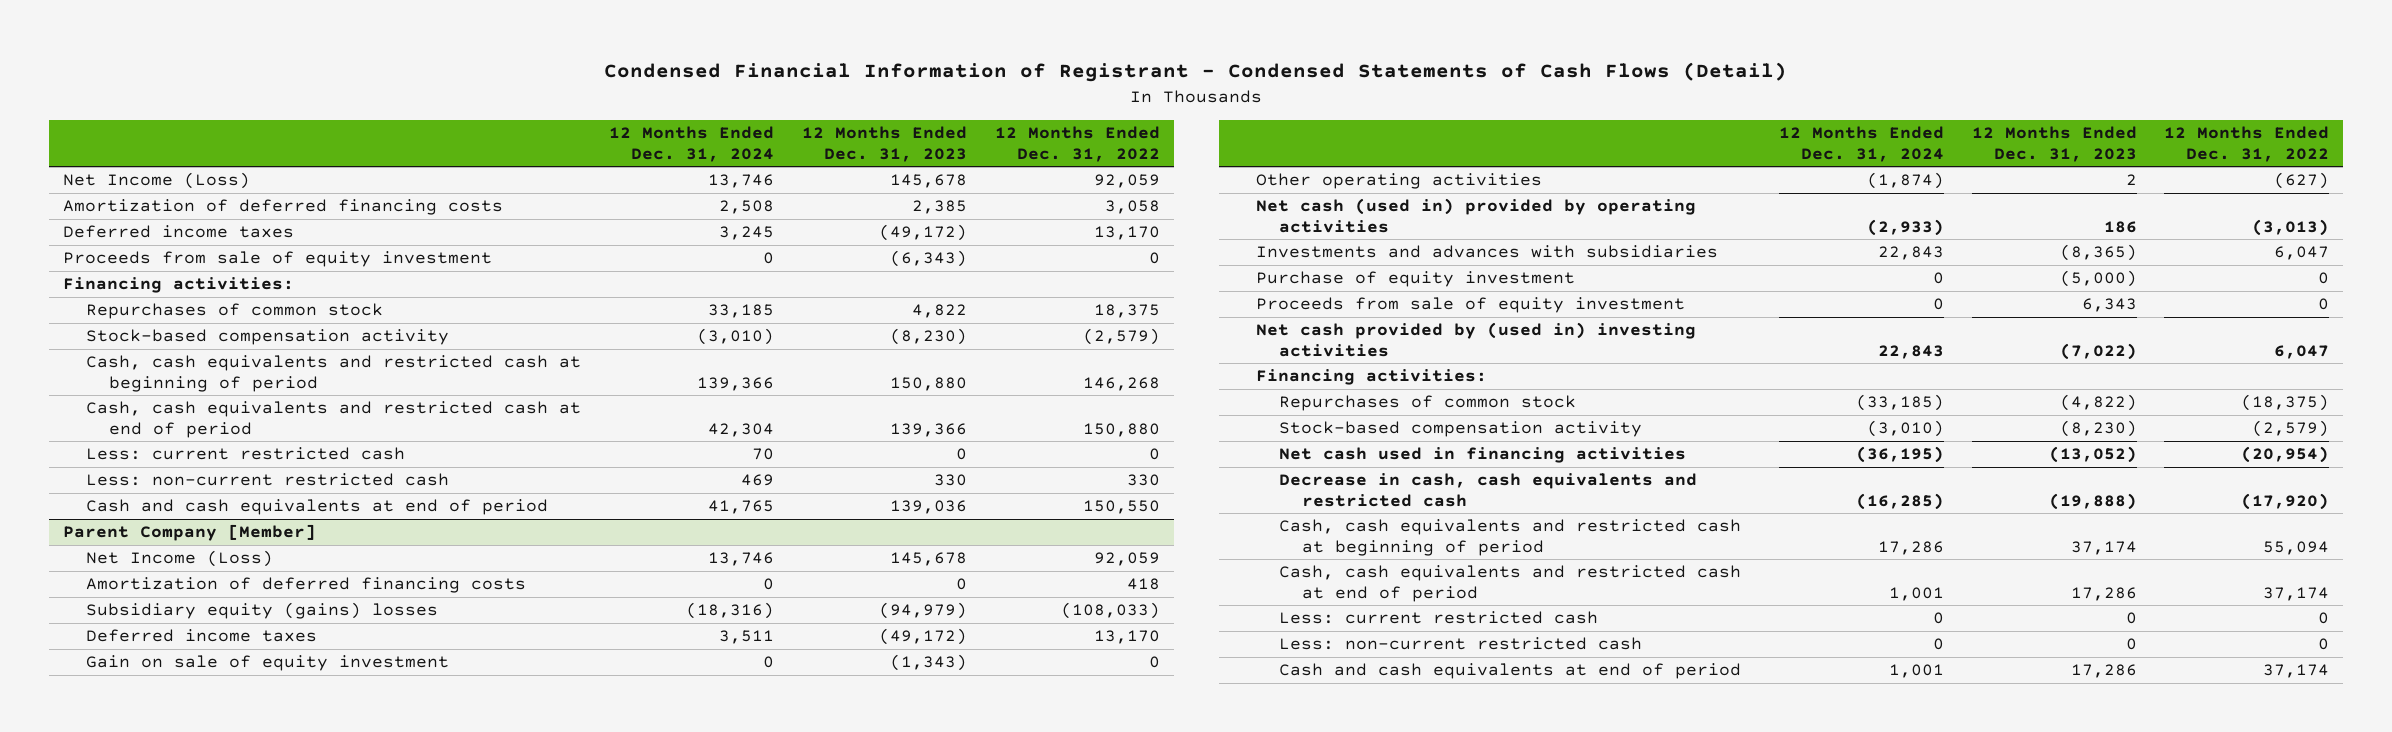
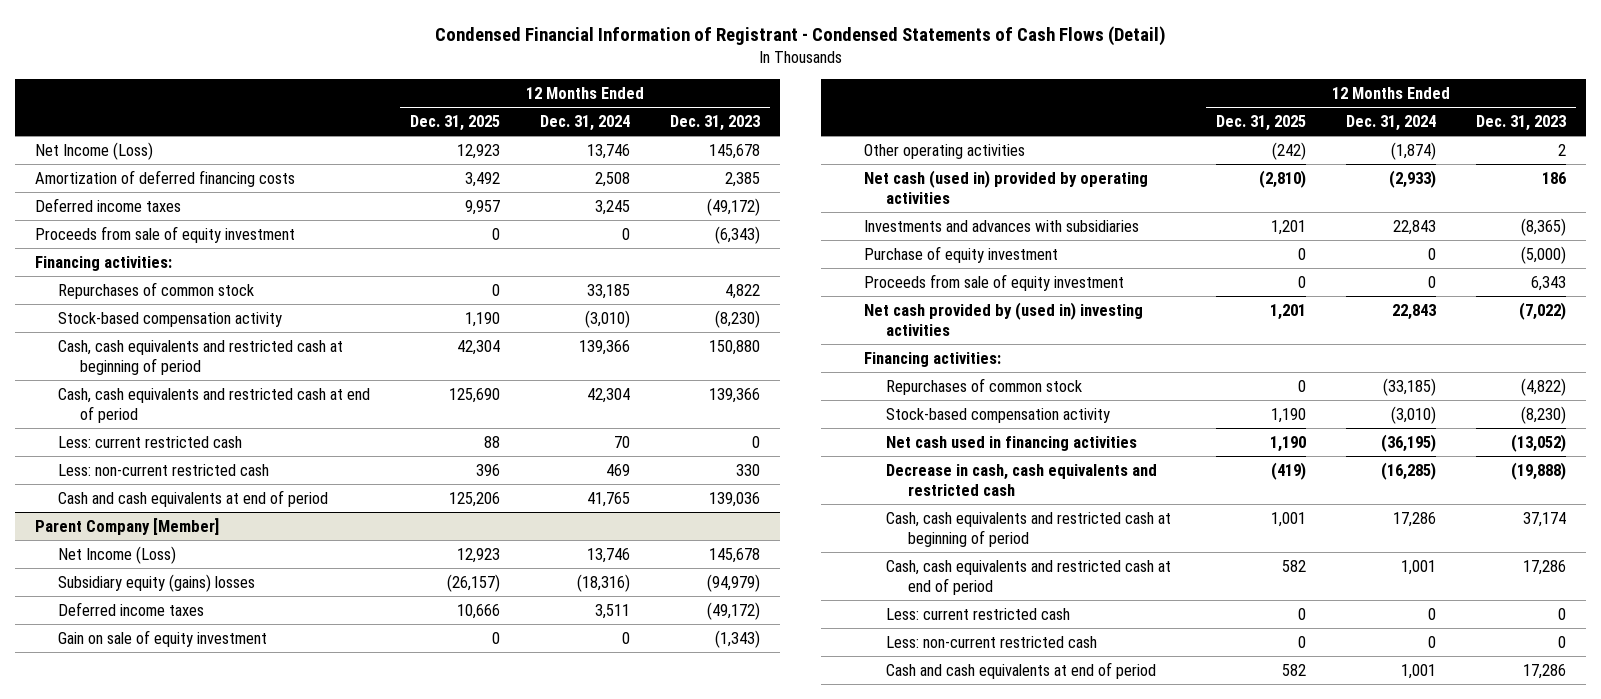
- | 12 Months Ended Dec. 31, 2024 | 12 Months Ended Dec. 31, 2023 | 12 Months Ended Dec. 31, 2022
+ | 12 Months Ended Dec. 31, 2025 | 12 Months Ended Dec. 31, 2024 | 12 Months Ended Dec. 31, 2023
@ Parent Company [Member]
- Amortization of deferred financing costs | 0 | 0 | 418

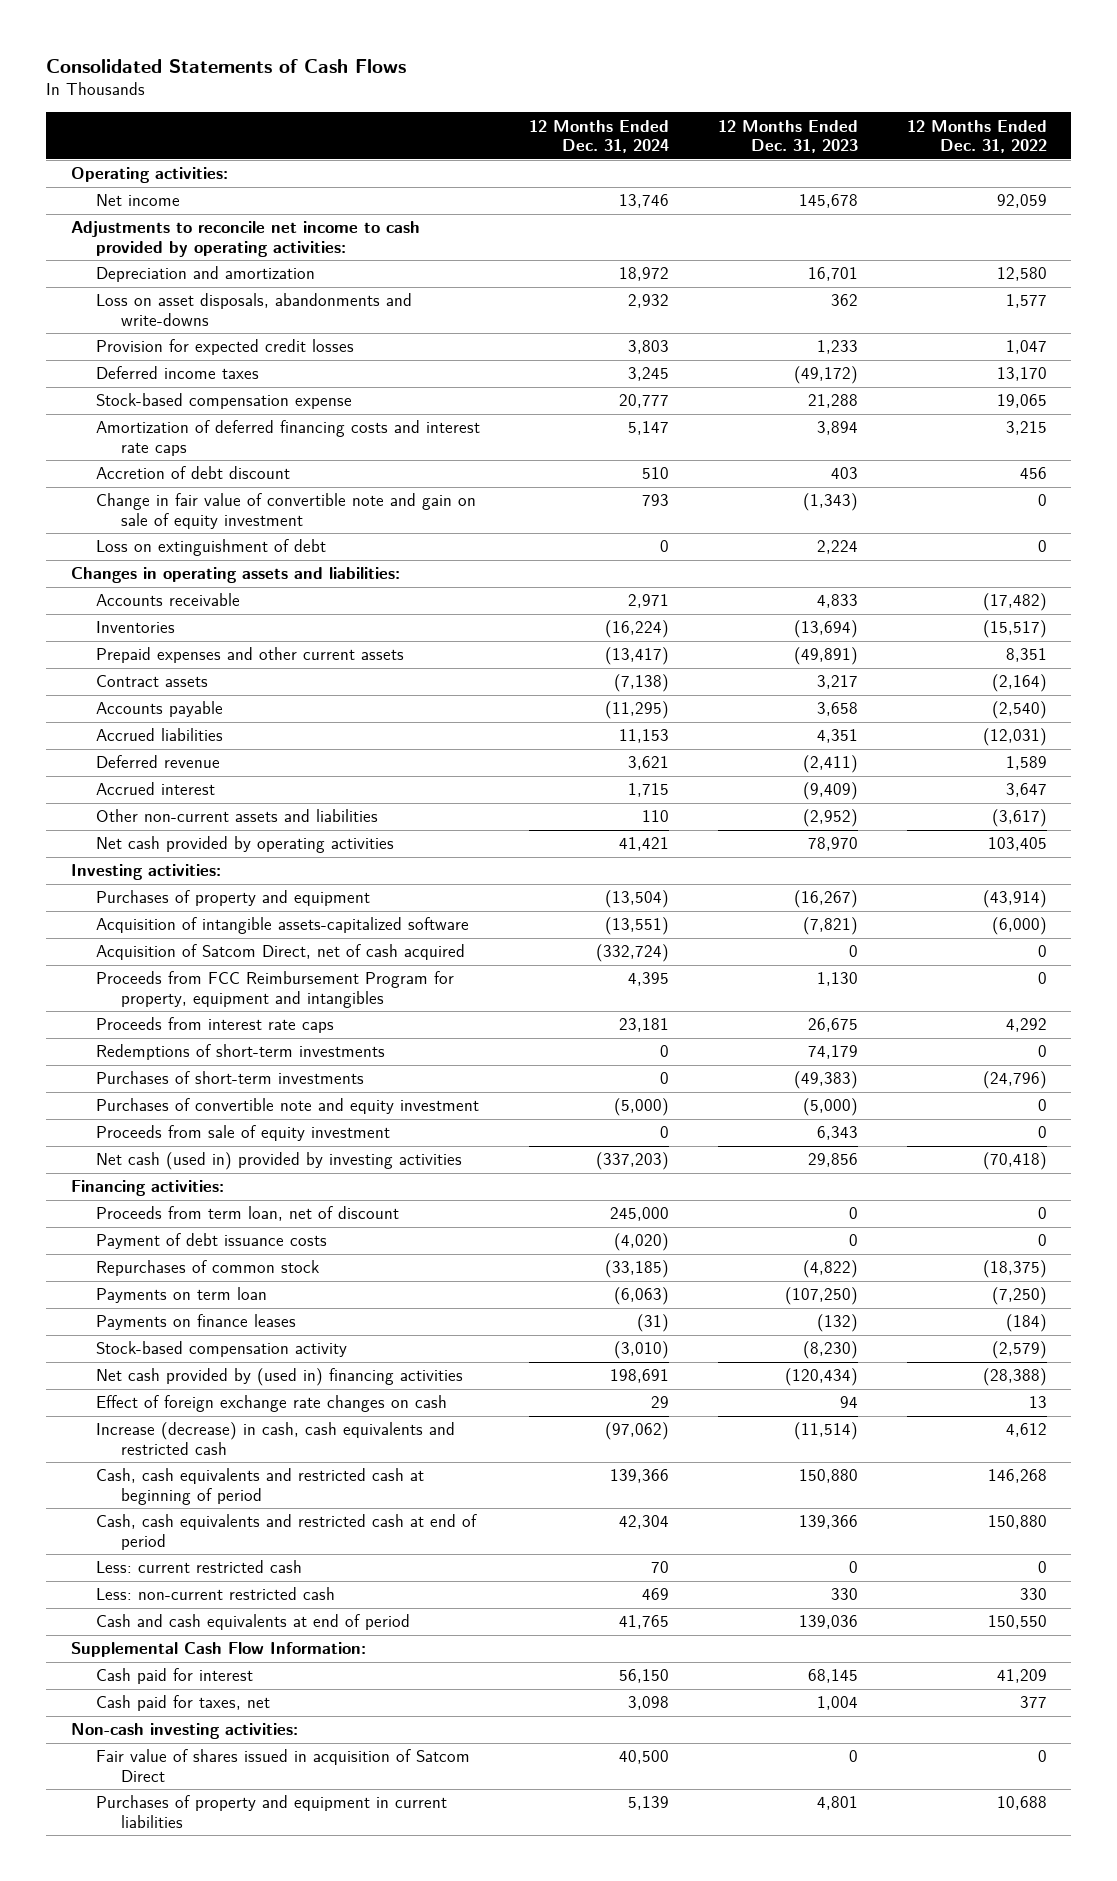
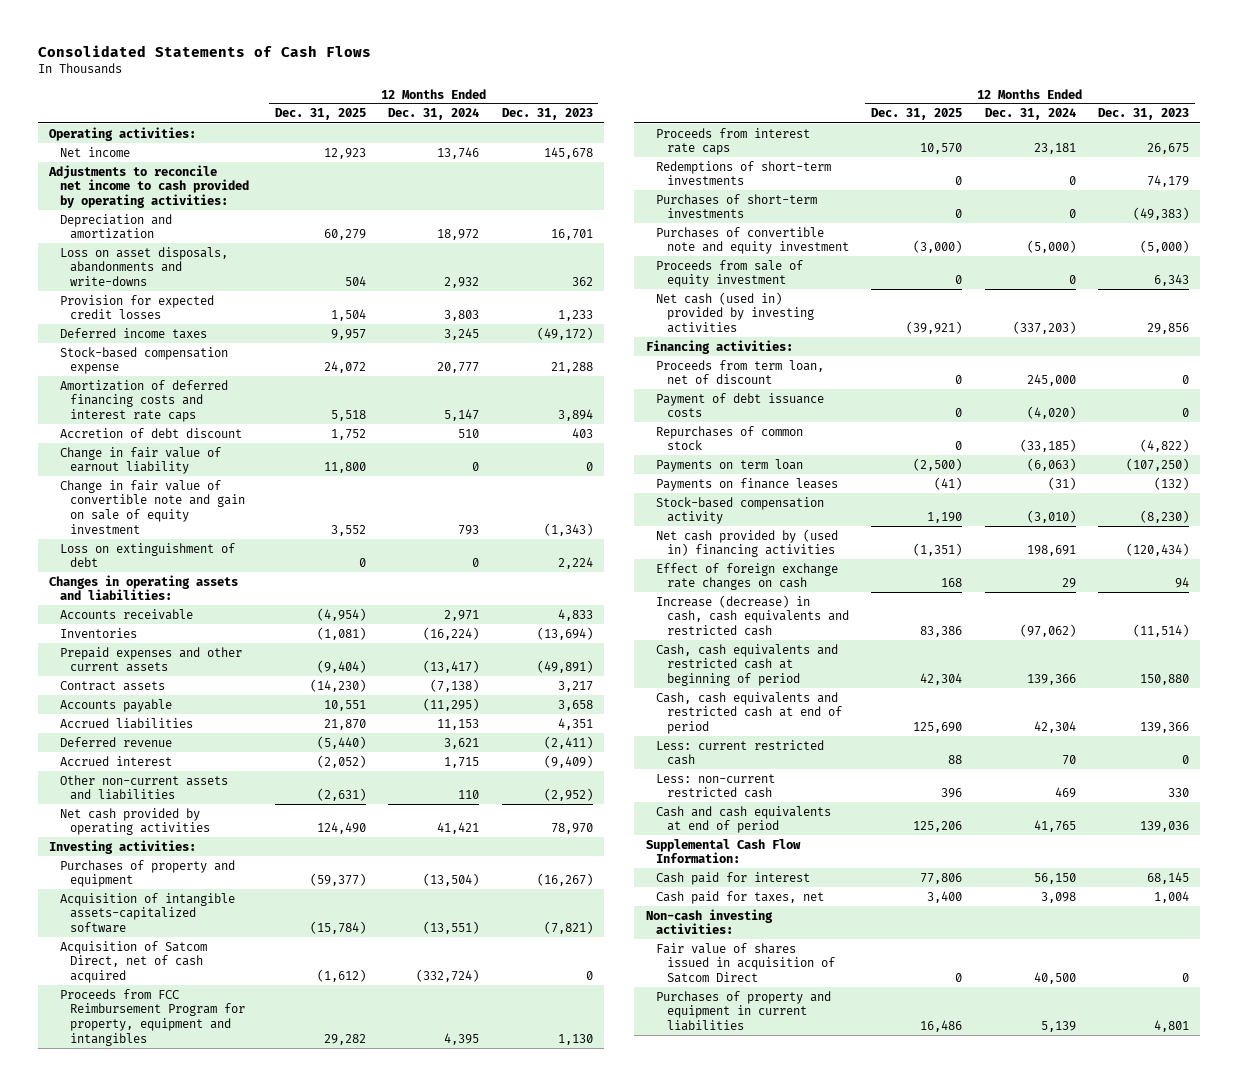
- | 12 Months Ended Dec. 31, 2024 | 12 Months Ended Dec. 31, 2023 | 12 Months Ended Dec. 31, 2022
+ | 12 Months Ended Dec. 31, 2025 | 12 Months Ended Dec. 31, 2024 | 12 Months Ended Dec. 31, 2023
+ Change in fair value of earnout liability | 11,800 | 0 | 0

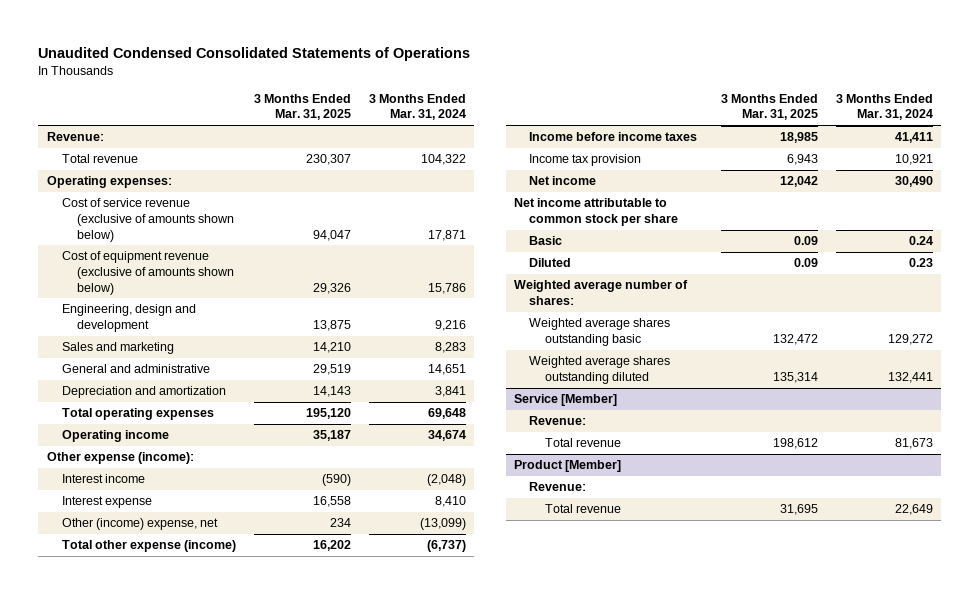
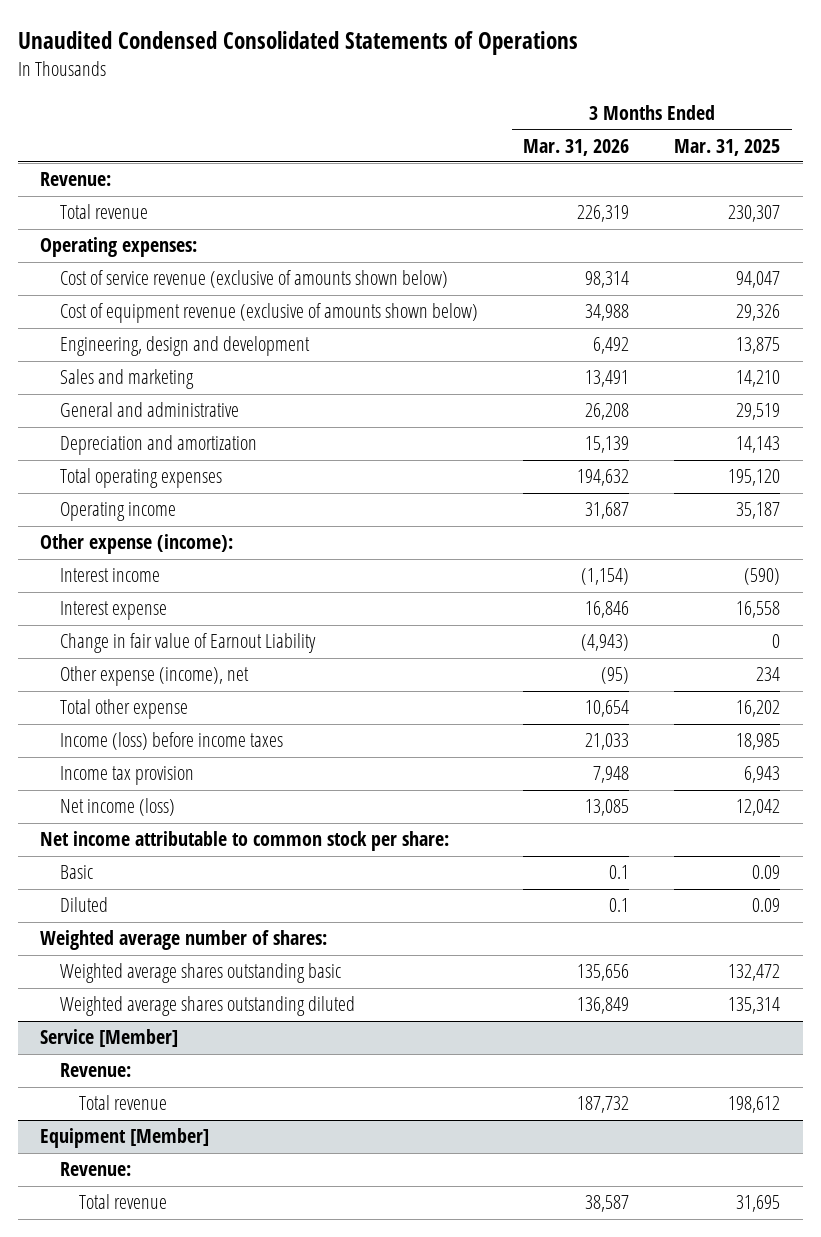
- | 3 Months Ended Mar. 31, 2025 | 3 Months Ended Mar. 31, 2024
+ | 3 Months Ended Mar. 31, 2026 | 3 Months Ended Mar. 31, 2025
- Other (income) expense, net | 234 | (13,099)
- Total other expense (income) | 16,202 | (6,737)
- Income before income taxes | 18,985 | 41,411
+ Change in fair value of Earnout Liability | (4,943) | 0
+ Other expense (income), net | (95) | 234
+ Total other expense | 10,654 | 16,202
+ Income (loss) before income taxes | 21,033 | 18,985
- Net income | 12,042 | 30,490
- Net income attributable to common stock per share
+ Net income (loss) | 13,085 | 12,042
+ Net income attributable to common stock per share:
- Product [Member]
+ Equipment [Member]

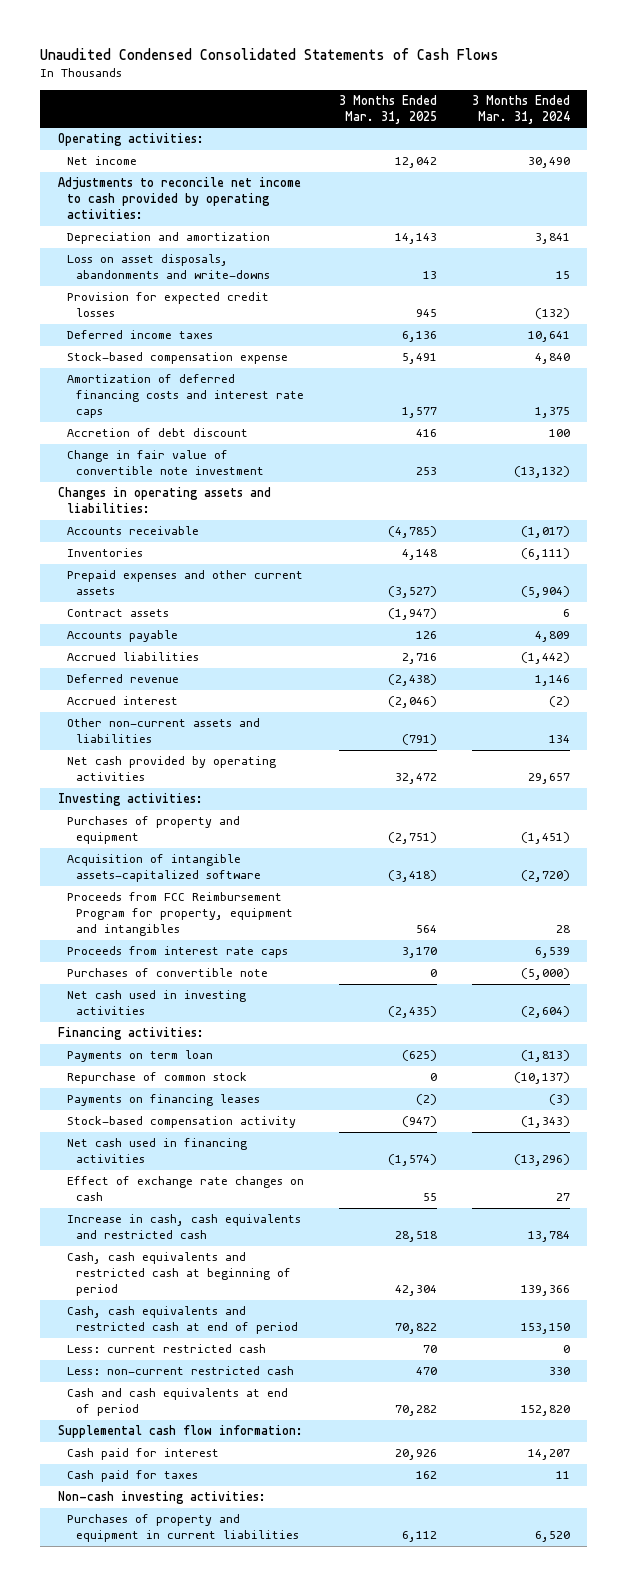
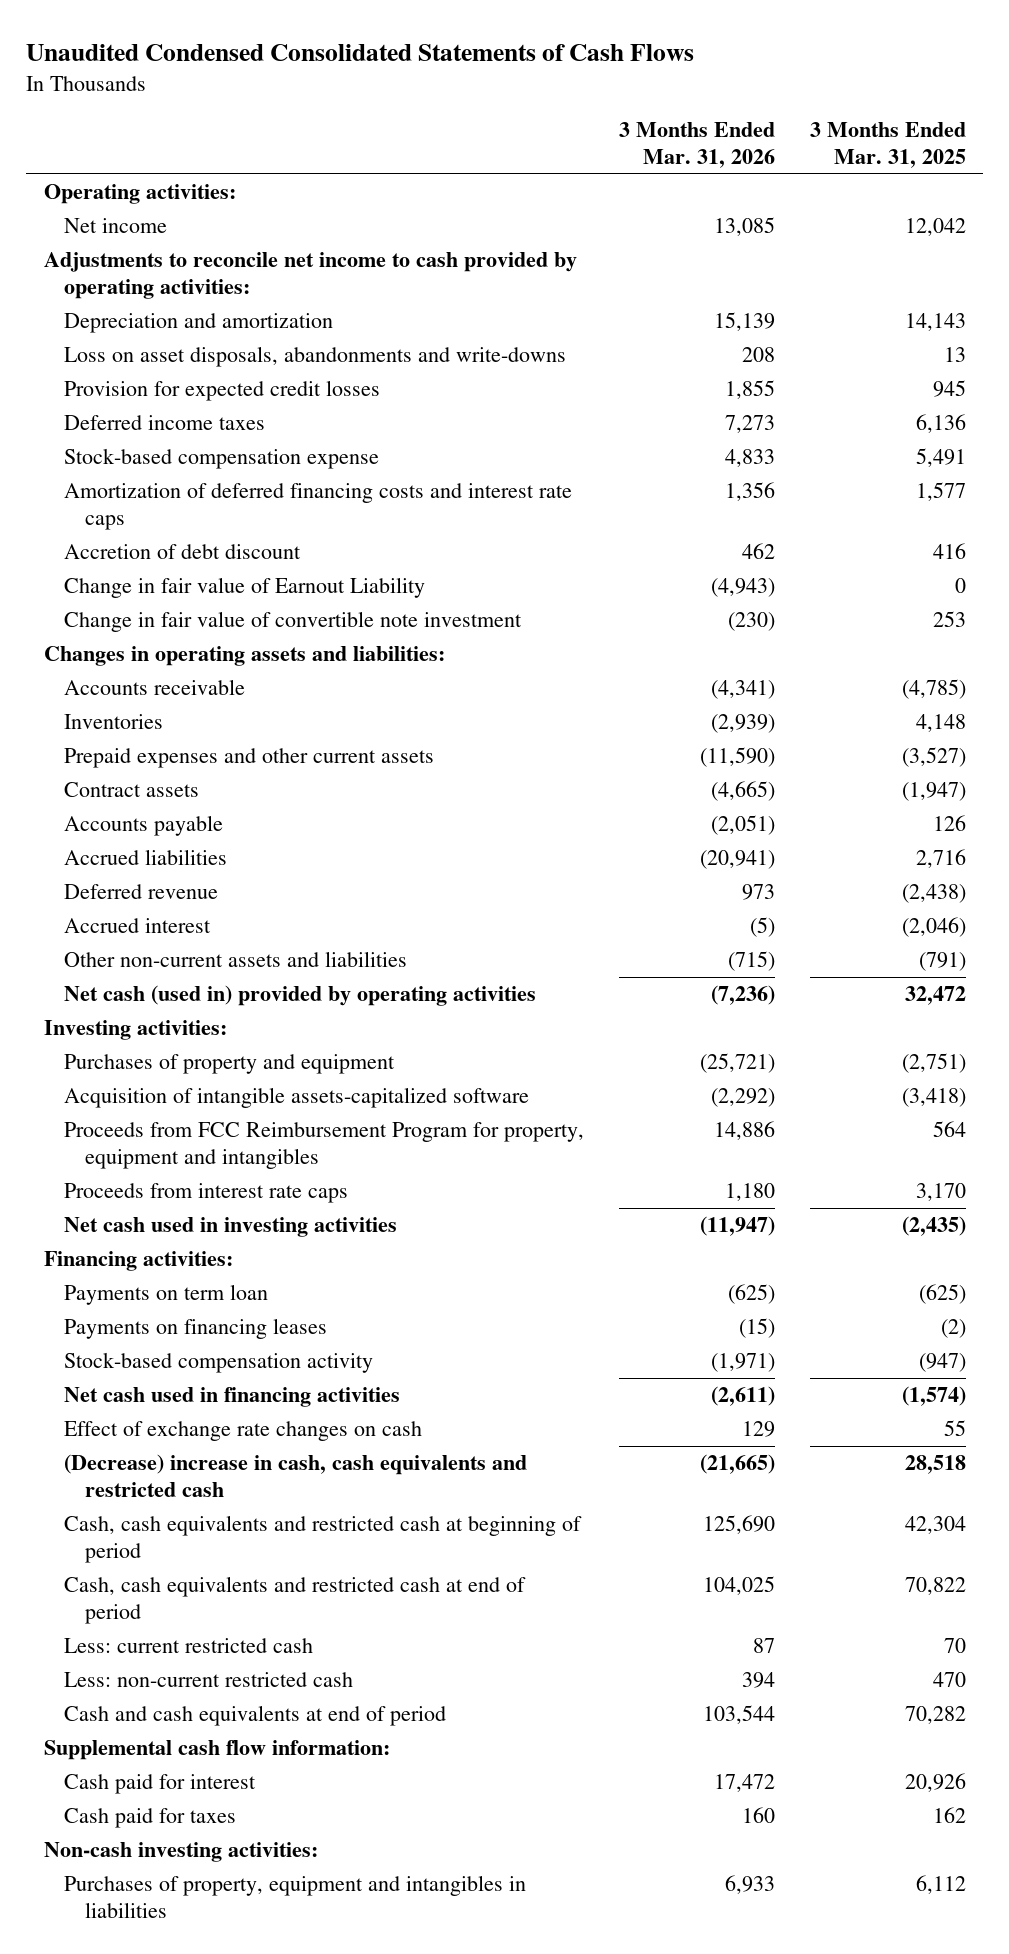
- | 3 Months Ended Mar. 31, 2025 | 3 Months Ended Mar. 31, 2024
+ | 3 Months Ended Mar. 31, 2026 | 3 Months Ended Mar. 31, 2025
+ Change in fair value of Earnout Liability | (4,943) | 0
- Net cash provided by operating activities | 32,472 | 29,657
+ Net cash (used in) provided by operating activities | (7,236) | 32,472
- Purchases of convertible note | 0 | (5,000)
- Repurchase of common stock | 0 | (10,137)
- Increase in cash, cash equivalents and restricted cash | 28,518 | 13,784
+ (Decrease) increase in cash, cash equivalents and restricted cash | (21,665) | 28,518
- Purchases of property and equipment in current liabilities | 6,112 | 6,520
+ Purchases of property, equipment and intangibles in liabilities | 6,933 | 6,112

